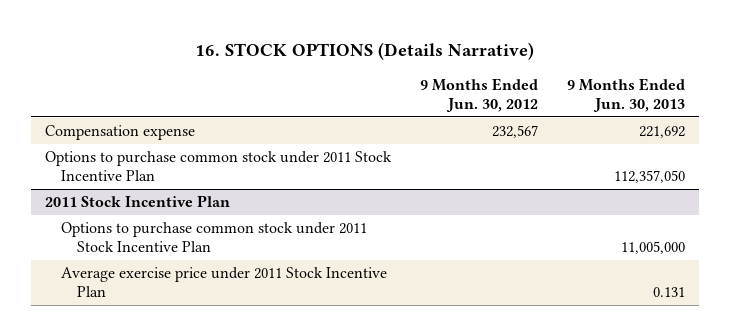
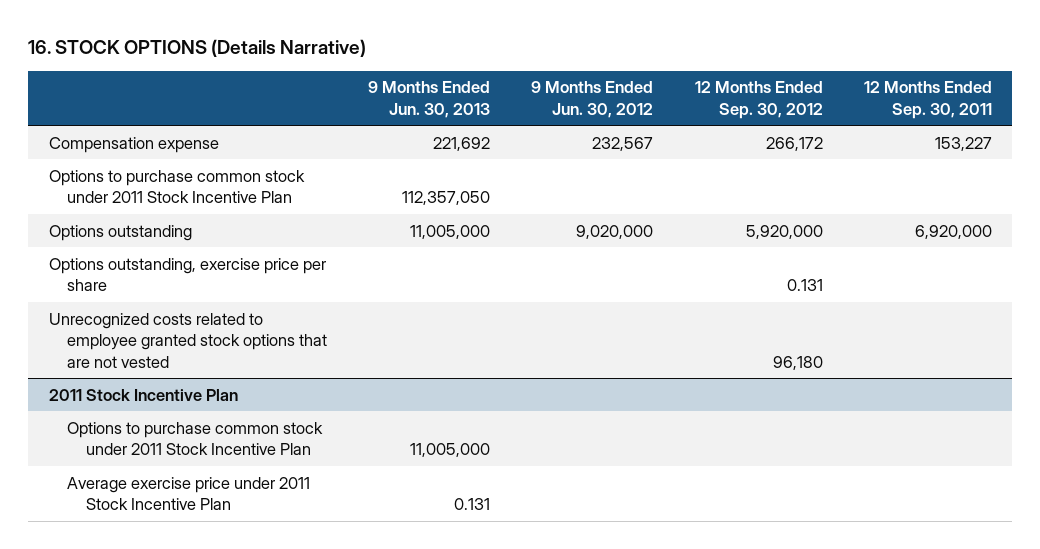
- | 9 Months Ended Jun. 30, 2012 | 9 Months Ended Jun. 30, 2013
+ | 9 Months Ended Jun. 30, 2013 | 9 Months Ended Jun. 30, 2012 | 12 Months Ended Sep. 30, 2012 | 12 Months Ended Sep. 30, 2011
+ Options outstanding | 11,005,000 | 9,020,000 | 5,920,000 | 6,920,000
+ Options outstanding, exercise price per share | | | 0.131 |
+ Unrecognized costs related to employee granted stock options that are not vested | | | 96,180 |

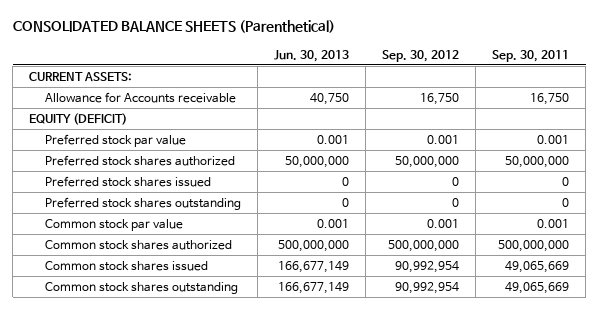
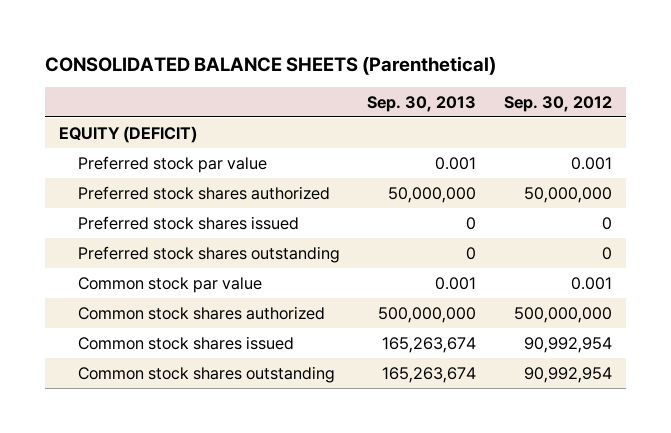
- | Jun. 30, 2013 | Sep. 30, 2012 | Sep. 30, 2011
+ | Sep. 30, 2013 | Sep. 30, 2012
- CURRENT ASSETS:
- Allowance for Accounts receivable | 40,750 | 16,750 | 16,750

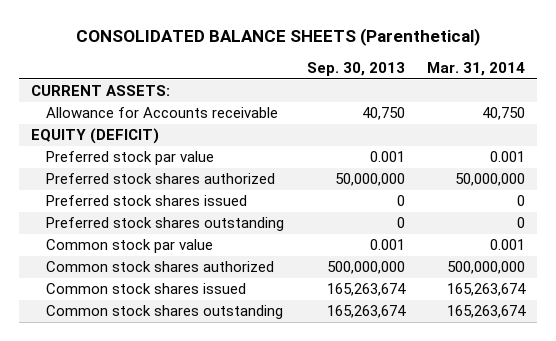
- | Sep. 30, 2013 | Sep. 30, 2012
+ | Sep. 30, 2013 | Mar. 31, 2014
+ CURRENT ASSETS:
+ Allowance for Accounts receivable | 40,750 | 40,750

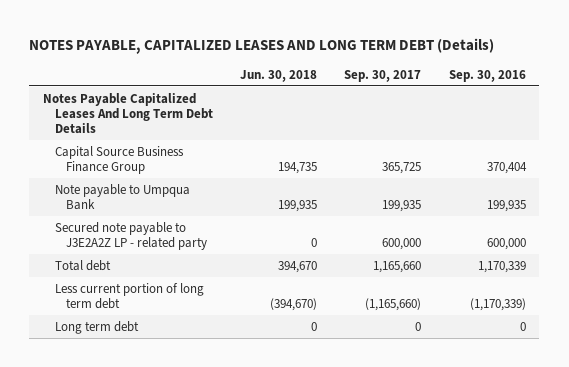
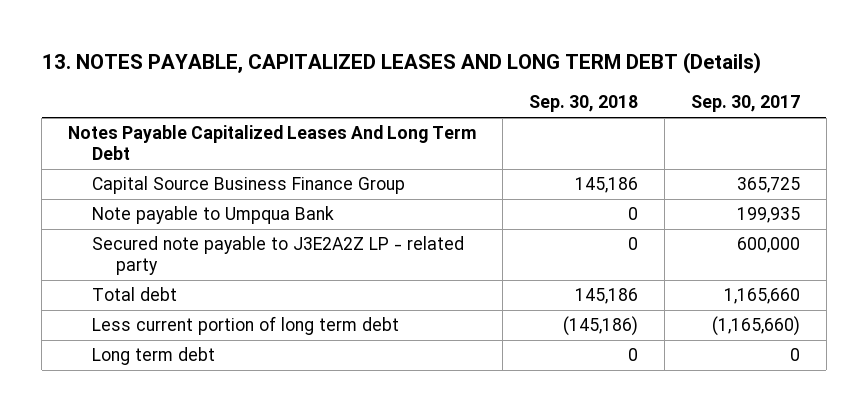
- NOTES PAYABLE, CAPITALIZED LEASES AND LONG TERM DEBT (Details)
+ 13. NOTES PAYABLE, CAPITALIZED LEASES AND LONG TERM DEBT (Details)
- | Jun. 30, 2018 | Sep. 30, 2017 | Sep. 30, 2016
+ | Sep. 30, 2018 | Sep. 30, 2017
- Notes Payable Capitalized Leases And Long Term Debt Details
+ Notes Payable Capitalized Leases And Long Term Debt

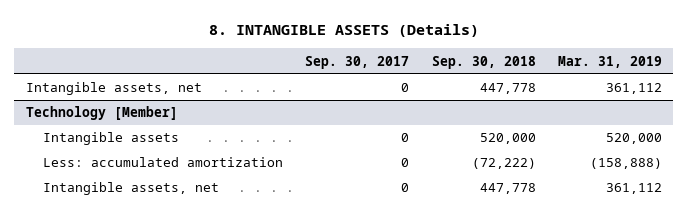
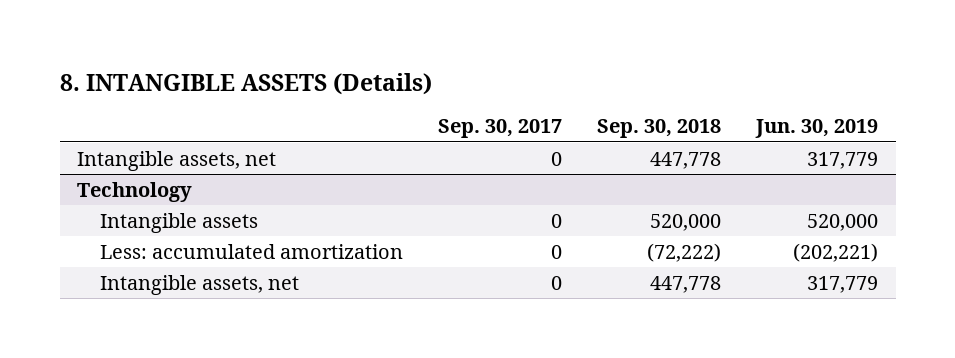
- | Sep. 30, 2017 | Sep. 30, 2018 | Mar. 31, 2019
+ | Sep. 30, 2017 | Sep. 30, 2018 | Jun. 30, 2019
- Technology [Member]
+ Technology

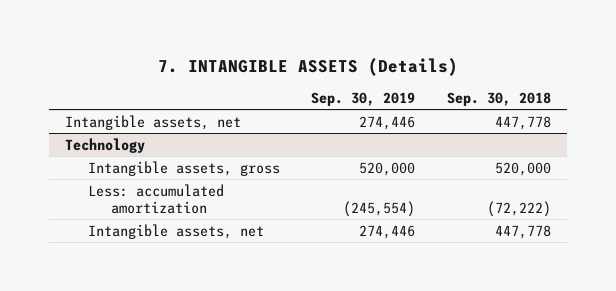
- 8. INTANGIBLE ASSETS (Details)
+ 7. INTANGIBLE ASSETS (Details)
- | Sep. 30, 2017 | Sep. 30, 2018 | Jun. 30, 2019
+ | Sep. 30, 2019 | Sep. 30, 2018
@ Technology
- Intangible assets | 0 | 520,000 | 520,000
+ Intangible assets, gross | 520,000 | 520,000

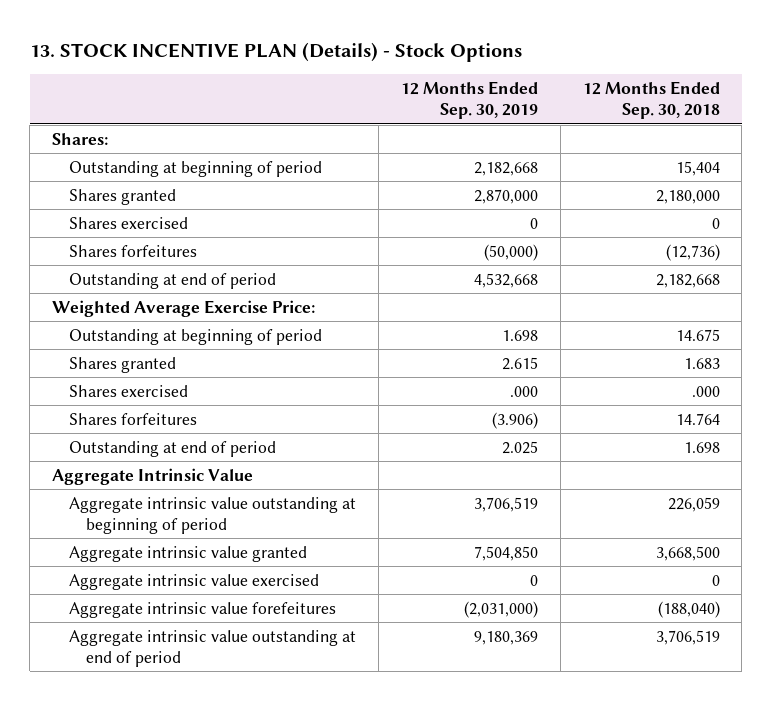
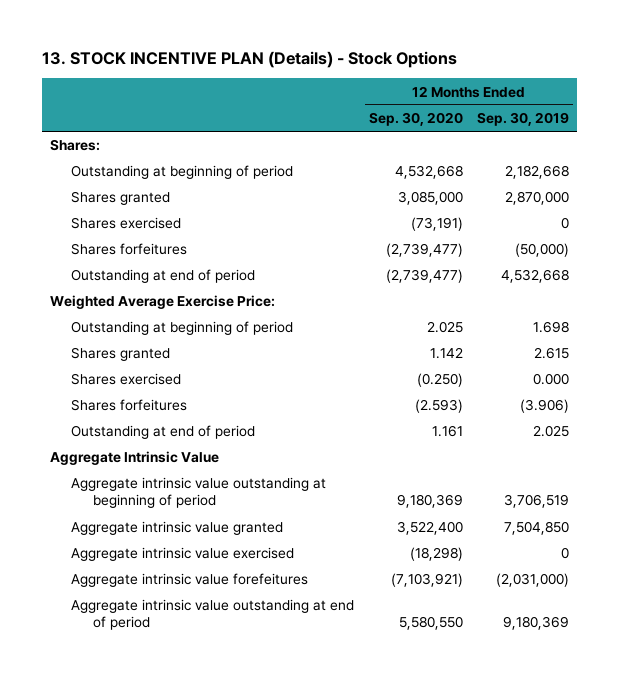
- | 12 Months Ended Sep. 30, 2019 | 12 Months Ended Sep. 30, 2018
+ | 12 Months Ended Sep. 30, 2020 | 12 Months Ended Sep. 30, 2019
- Shares exercised | .000 | .000
+ Shares exercised | (0.250) | 0.000

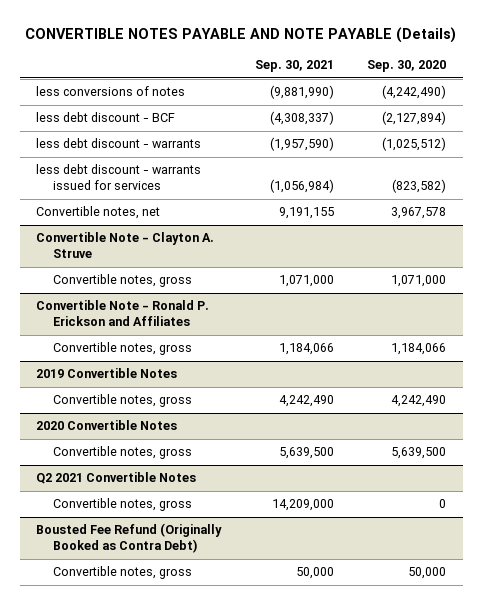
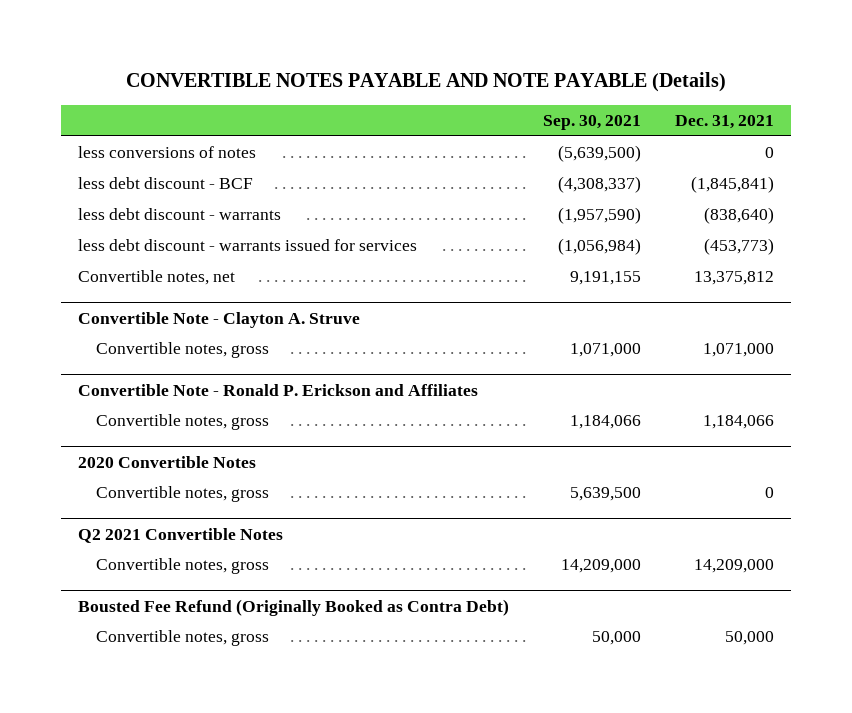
- | Sep. 30, 2021 | Sep. 30, 2020
+ | Sep. 30, 2021 | Dec. 31, 2021
- less conversions of notes | (9,881,990) | (4,242,490)
+ less conversions of notes | (5,639,500) | 0
- 2019 Convertible Notes
- Convertible notes, gross | 4,242,490 | 4,242,490

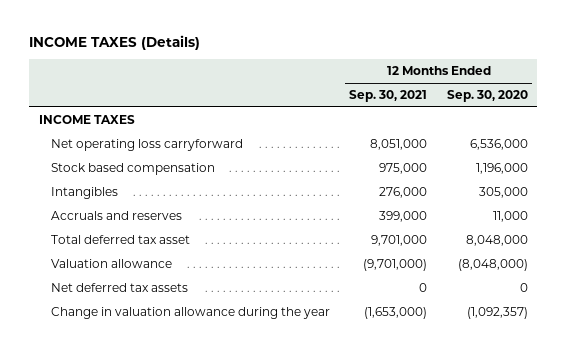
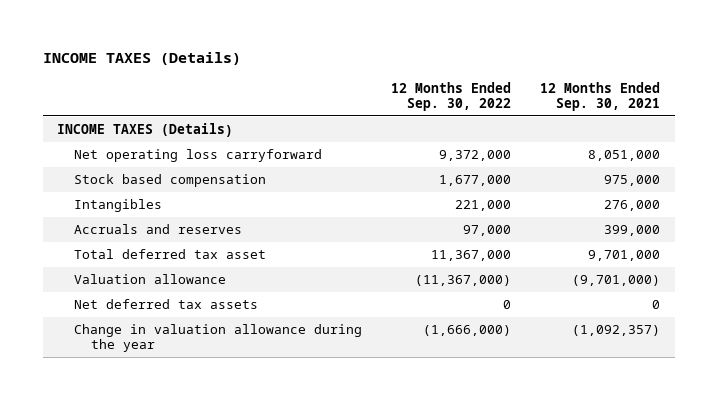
- | 12 Months Ended Sep. 30, 2021 | 12 Months Ended Sep. 30, 2020
+ | 12 Months Ended Sep. 30, 2022 | 12 Months Ended Sep. 30, 2021
- INCOME TAXES
+ INCOME TAXES (Details)
- Change in valuation allowance during the year | (1,653,000) | (1,092,357)
+ Change in valuation allowance during the year | (1,666,000) | (1,092,357)

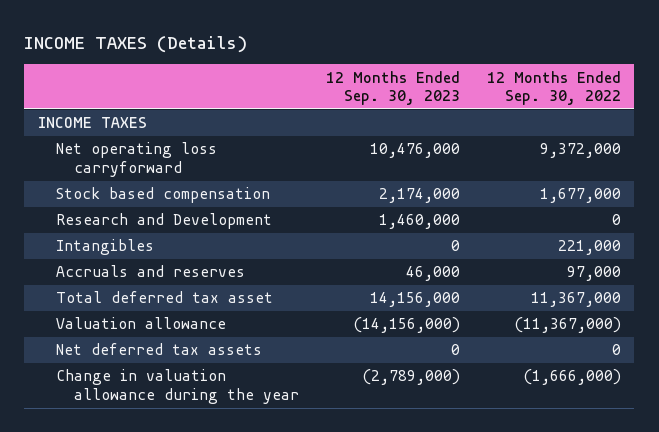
- | 12 Months Ended Sep. 30, 2022 | 12 Months Ended Sep. 30, 2021
+ | 12 Months Ended Sep. 30, 2023 | 12 Months Ended Sep. 30, 2022
- INCOME TAXES (Details)
+ INCOME TAXES
+ Research and Development | 1,460,000 | 0

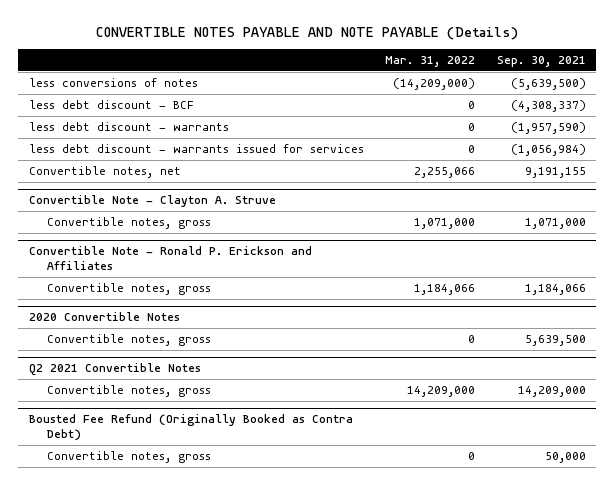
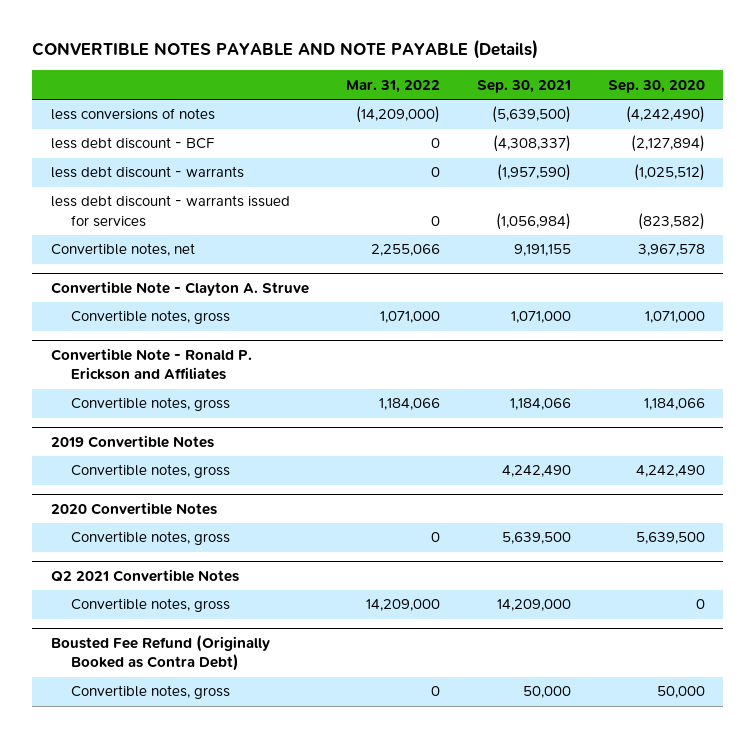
- | Mar. 31, 2022 | Sep. 30, 2021
+ | Mar. 31, 2022 | Sep. 30, 2021 | Sep. 30, 2020
+ 2019 Convertible Notes
+ Convertible notes, gross | | 4,242,490 | 4,242,490

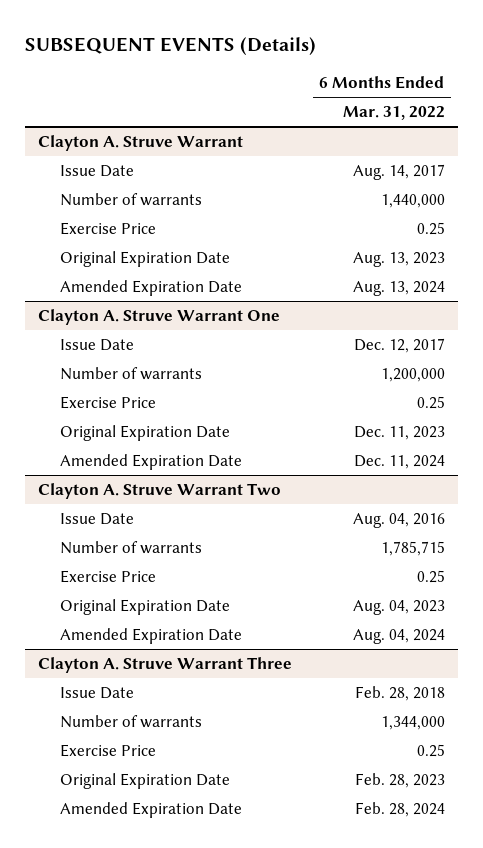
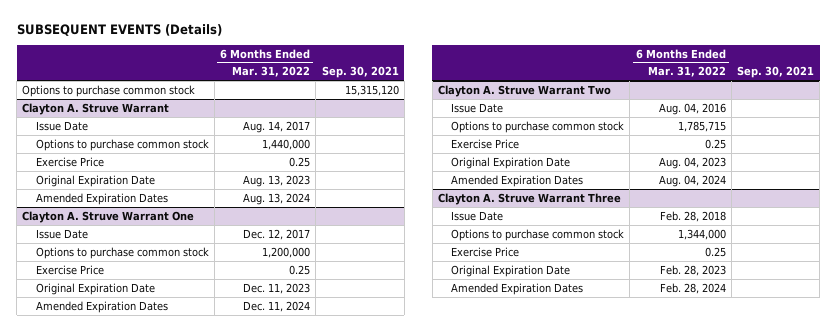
- | 6 Months Ended Mar. 31, 2022
+ | 6 Months Ended Mar. 31, 2022 | Sep. 30, 2021
+ Options to purchase common stock | | 15,315,120
@ Clayton A. Struve Warrant
- Number of warrants | 1,440,000
+ Options to purchase common stock | 1,440,000 |
- Amended Expiration Date | Aug. 13, 2024
+ Amended Expiration Dates | Aug. 13, 2024 |
@ Clayton A. Struve Warrant One
- Number of warrants | 1,200,000
+ Options to purchase common stock | 1,200,000 |
- Amended Expiration Date | Dec. 11, 2024
+ Amended Expiration Dates | Dec. 11, 2024 |
@ Clayton A. Struve Warrant Two
- Number of warrants | 1,785,715
+ Options to purchase common stock | 1,785,715 |
- Amended Expiration Date | Aug. 04, 2024
+ Amended Expiration Dates | Aug. 04, 2024 |
@ Clayton A. Struve Warrant Three
- Number of warrants | 1,344,000
+ Options to purchase common stock | 1,344,000 |
- Amended Expiration Date | Feb. 28, 2024
+ Amended Expiration Dates | Feb. 28, 2024 |

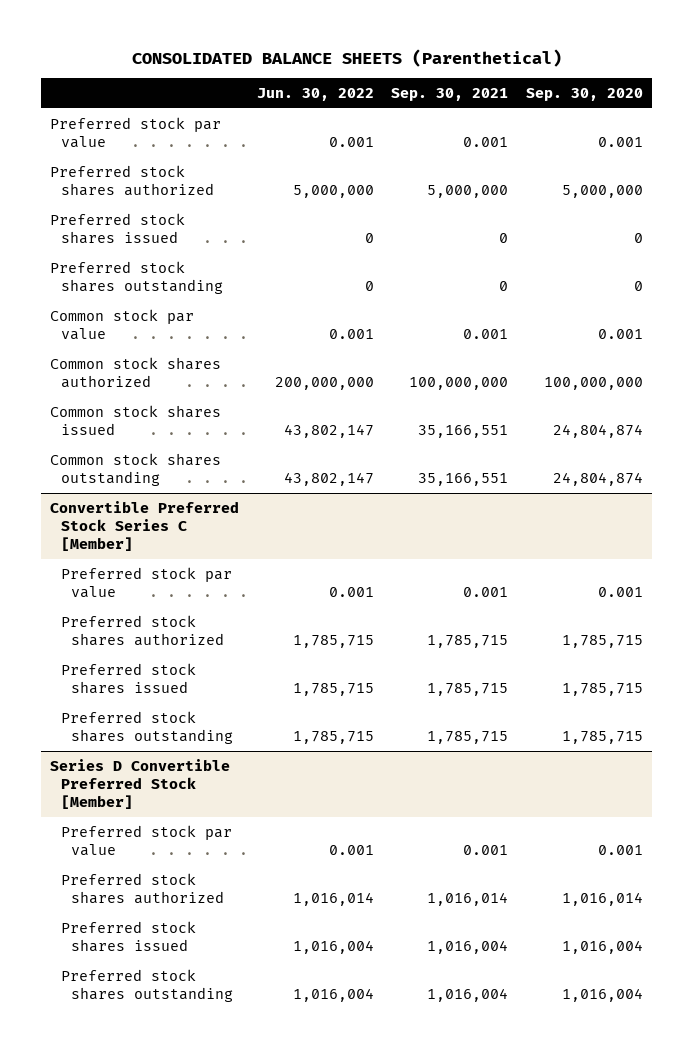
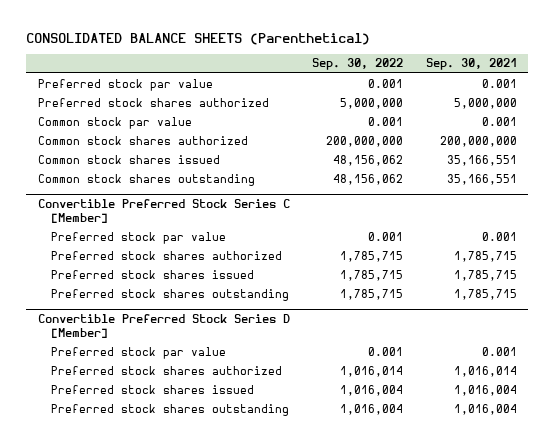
- | Jun. 30, 2022 | Sep. 30, 2021 | Sep. 30, 2020
+ | Sep. 30, 2022 | Sep. 30, 2021
- Preferred stock shares issued | 0 | 0 | 0
- Preferred stock shares outstanding | 0 | 0 | 0
- Common stock shares authorized | 200,000,000 | 100,000,000 | 100,000,000
+ Common stock shares authorized | 200,000,000 | 200,000,000
- Series D Convertible Preferred Stock [Member]
+ Convertible Preferred Stock Series D [Member]

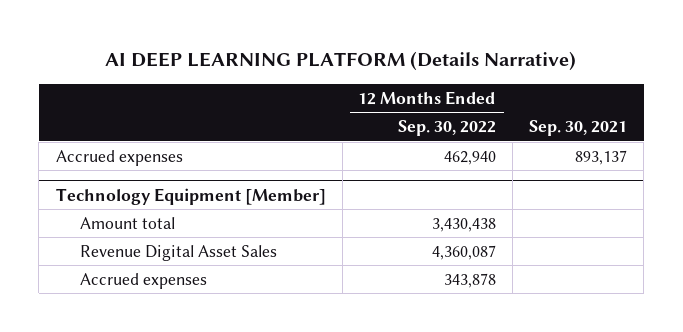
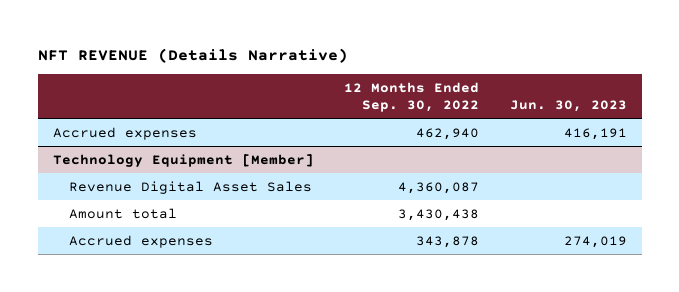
- AI DEEP LEARNING PLATFORM (Details Narrative)
+ NFT REVENUE (Details Narrative)
- | 12 Months Ended Sep. 30, 2022 | Sep. 30, 2021
+ | 12 Months Ended Sep. 30, 2022 | Jun. 30, 2023
@ Technology Equipment [Member]
moved down: Amount total | 3,430,438 |

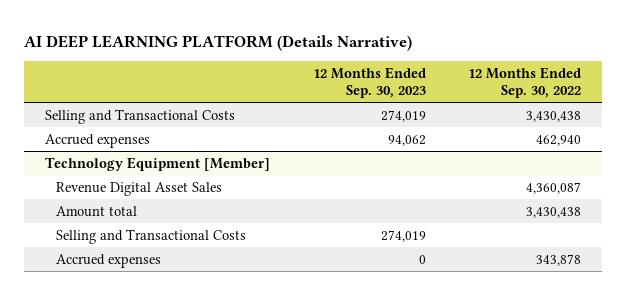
- NFT REVENUE (Details Narrative)
+ AI DEEP LEARNING PLATFORM (Details Narrative)
- | 12 Months Ended Sep. 30, 2022 | Jun. 30, 2023
+ | 12 Months Ended Sep. 30, 2023 | 12 Months Ended Sep. 30, 2022
+ Selling and Transactional Costs | 274,019 | 3,430,438
@ Technology Equipment [Member]
+ Selling and Transactional Costs | 274,019 |

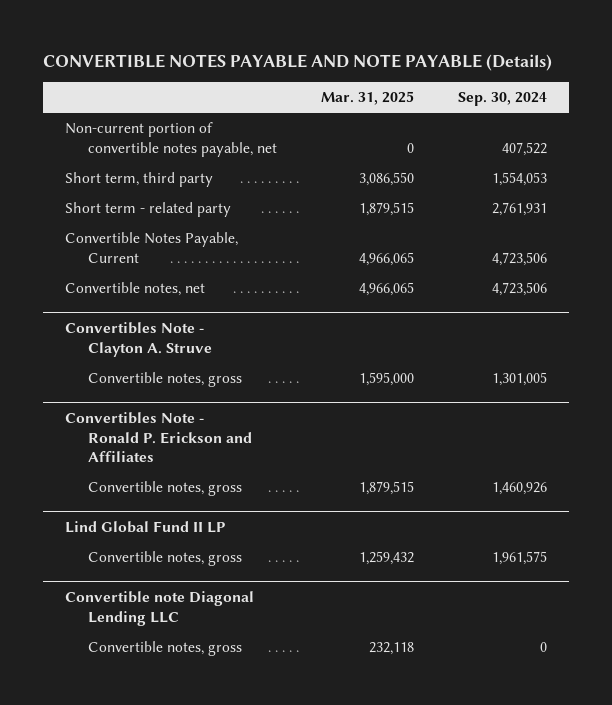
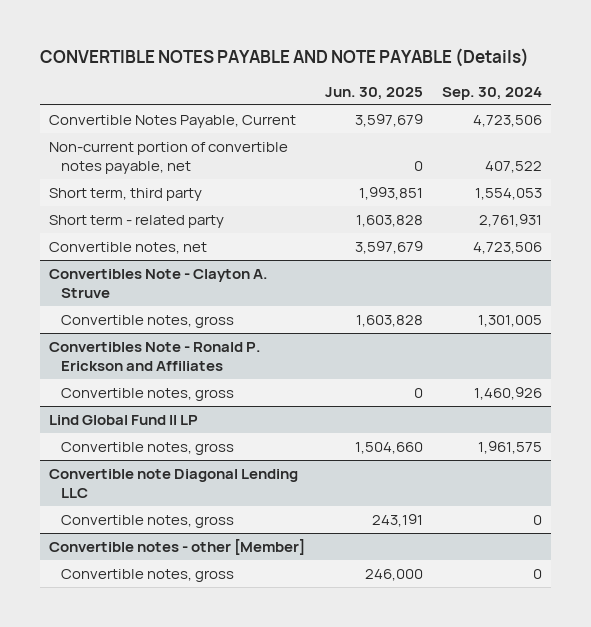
- | Mar. 31, 2025 | Sep. 30, 2024
+ | Jun. 30, 2025 | Sep. 30, 2024
moved up: Convertible Notes Payable, Current | 3,597,679 | 4,723,506
+ Convertible notes - other [Member]
+ Convertible notes, gross | 246,000 | 0

